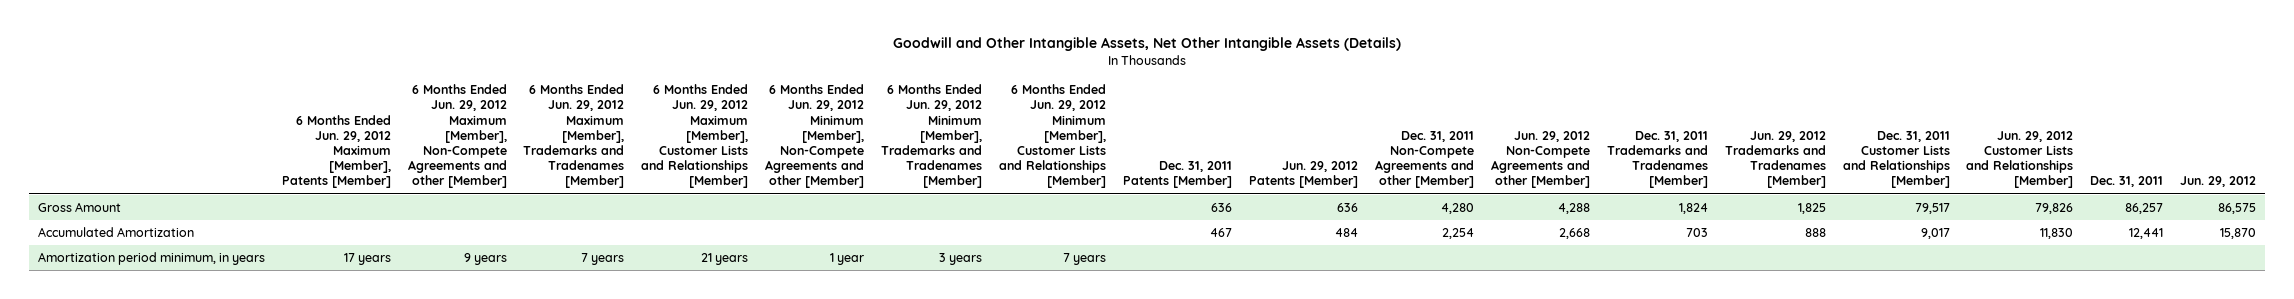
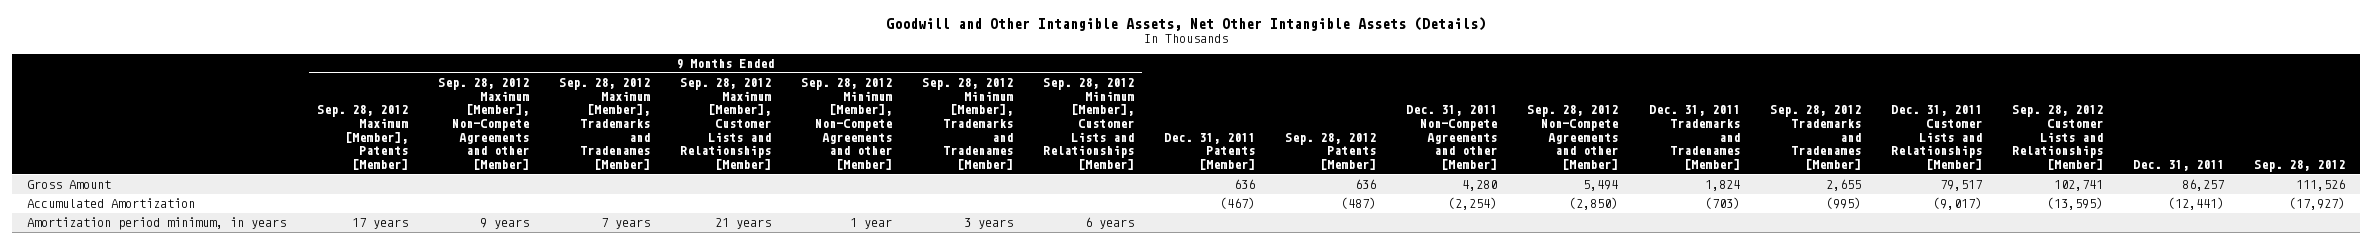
- | 6 Months Ended Jun. 29, 2012 Maximum [Member], Patents [Member] | 6 Months Ended Jun. 29, 2012 Maximum [Member], Non-Compete Agreements and other [Member] | 6 Months Ended Jun. 29, 2012 Maximum [Member], Trademarks and Tradenames [Member] | 6 Months Ended Jun. 29, 2012 Maximum [Member], Customer Lists and Relationships [Member] | 6 Months Ended Jun. 29, 2012 Minimum [Member], Non-Compete Agreements and other [Member] | 6 Months Ended Jun. 29, 2012 Minimum [Member], Trademarks and Tradenames [Member] | 6 Months Ended Jun. 29, 2012 Minimum [Member], Customer Lists and Relationships [Member] | Dec. 31, 2011 Patents [Member] | Jun. 29, 2012 Patents [Member] | Dec. 31, 2011 Non-Compete Agreements and other [Member] | Jun. 29, 2012 Non-Compete Agreements and other [Member] | Dec. 31, 2011 Trademarks and Tradenames [Member] | Jun. 29, 2012 Trademarks and Tradenames [Member] | Dec. 31, 2011 Customer Lists and Relationships [Member] | Jun. 29, 2012 Customer Lists and Relationships [Member] | Dec. 31, 2011 | Jun. 29, 2012
+ | 9 Months Ended Sep. 28, 2012 Maximum [Member], Patents [Member] | 9 Months Ended Sep. 28, 2012 Maximum [Member], Non-Compete Agreements and other [Member] | 9 Months Ended Sep. 28, 2012 Maximum [Member], Trademarks and Tradenames [Member] | 9 Months Ended Sep. 28, 2012 Maximum [Member], Customer Lists and Relationships [Member] | 9 Months Ended Sep. 28, 2012 Minimum [Member], Non-Compete Agreements and other [Member] | 9 Months Ended Sep. 28, 2012 Minimum [Member], Trademarks and Tradenames [Member] | 9 Months Ended Sep. 28, 2012 Minimum [Member], Customer Lists and Relationships [Member] | Dec. 31, 2011 Patents [Member] | Sep. 28, 2012 Patents [Member] | Dec. 31, 2011 Non-Compete Agreements and other [Member] | Sep. 28, 2012 Non-Compete Agreements and other [Member] | Dec. 31, 2011 Trademarks and Tradenames [Member] | Sep. 28, 2012 Trademarks and Tradenames [Member] | Dec. 31, 2011 Customer Lists and Relationships [Member] | Sep. 28, 2012 Customer Lists and Relationships [Member] | Dec. 31, 2011 | Sep. 28, 2012
- Accumulated Amortization | | | | | | | | 467 | 484 | 2,254 | 2,668 | 703 | 888 | 9,017 | 11,830 | 12,441 | 15,870
+ Accumulated Amortization | | | | | | | | (467) | (487) | (2,254) | (2,850) | (703) | (995) | (9,017) | (13,595) | (12,441) | (17,927)

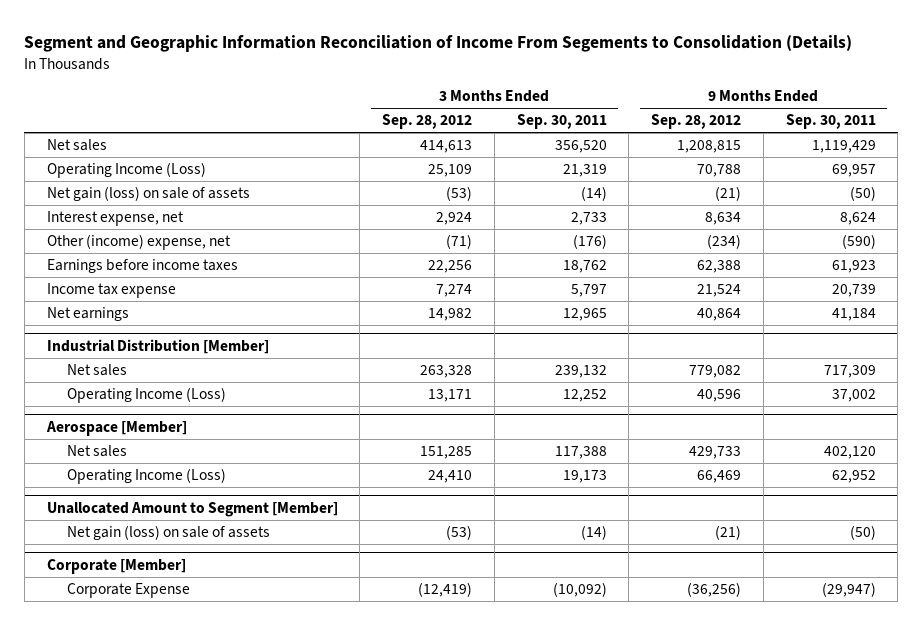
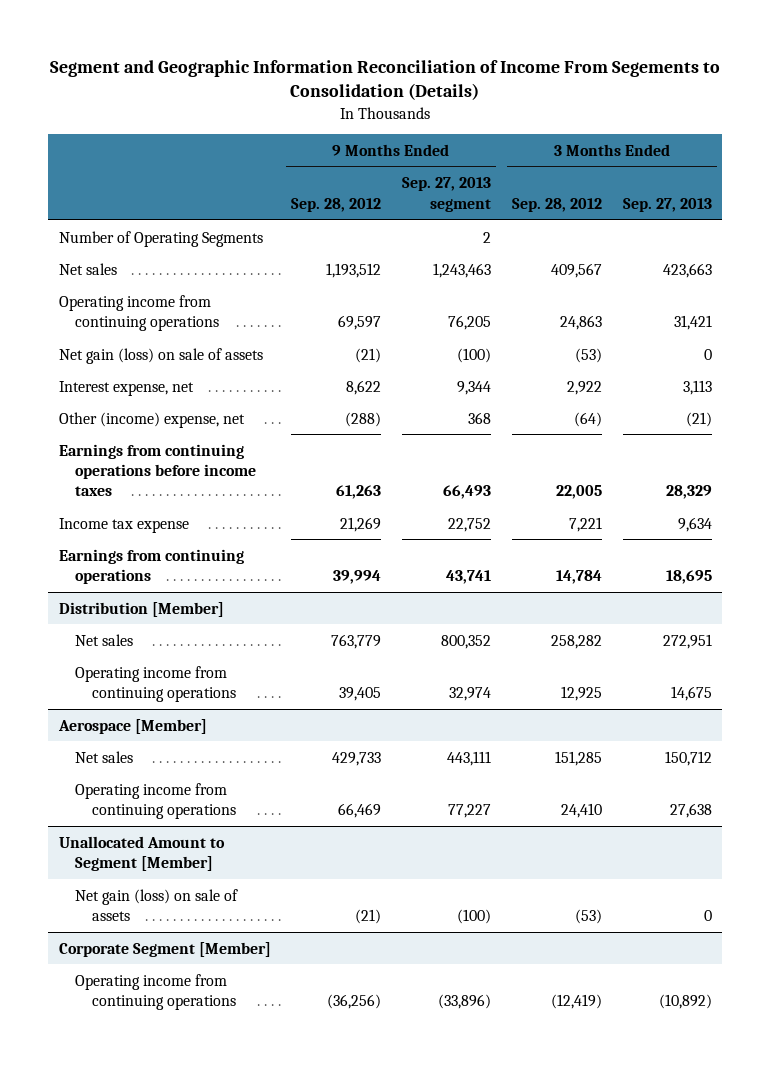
- | 3 Months Ended Sep. 28, 2012 | 3 Months Ended Sep. 30, 2011 | 9 Months Ended Sep. 28, 2012 | 9 Months Ended Sep. 30, 2011
+ | 9 Months Ended Sep. 28, 2012 | 9 Months Ended Sep. 27, 2013 segment | 3 Months Ended Sep. 28, 2012 | 3 Months Ended Sep. 27, 2013
- Net sales | 414,613 | 356,520 | 1,208,815 | 1,119,429
- Operating Income (Loss) | 25,109 | 21,319 | 70,788 | 69,957
+ Number of Operating Segments | | 2 | |
+ Net sales | 1,193,512 | 1,243,463 | 409,567 | 423,663
+ Operating income from continuing operations | 69,597 | 76,205 | 24,863 | 31,421
- Interest expense, net | 2,924 | 2,733 | 8,634 | 8,624
- Other (income) expense, net | (71) | (176) | (234) | (590)
- Earnings before income taxes | 22,256 | 18,762 | 62,388 | 61,923
- Income tax expense | 7,274 | 5,797 | 21,524 | 20,739
- Net earnings | 14,982 | 12,965 | 40,864 | 41,184
- Industrial Distribution [Member]
- Net sales | 263,328 | 239,132 | 779,082 | 717,309
- Operating Income (Loss) | 13,171 | 12,252 | 40,596 | 37,002
+ Interest expense, net | 8,622 | 9,344 | 2,922 | 3,113
+ Other (income) expense, net | (288) | 368 | (64) | (21)
+ Earnings from continuing operations before income taxes | 61,263 | 66,493 | 22,005 | 28,329
+ Income tax expense | 21,269 | 22,752 | 7,221 | 9,634
+ Earnings from continuing operations | 39,994 | 43,741 | 14,784 | 18,695
+ Distribution [Member]
+ Net sales | 763,779 | 800,352 | 258,282 | 272,951
+ Operating income from continuing operations | 39,405 | 32,974 | 12,925 | 14,675
@ Aerospace [Member]
- Operating Income (Loss) | 24,410 | 19,173 | 66,469 | 62,952
+ Operating income from continuing operations | 66,469 | 77,227 | 24,410 | 27,638
- Corporate [Member]
- Corporate Expense | (12,419) | (10,092) | (36,256) | (29,947)
+ Corporate Segment [Member]
+ Operating income from continuing operations | (36,256) | (33,896) | (12,419) | (10,892)

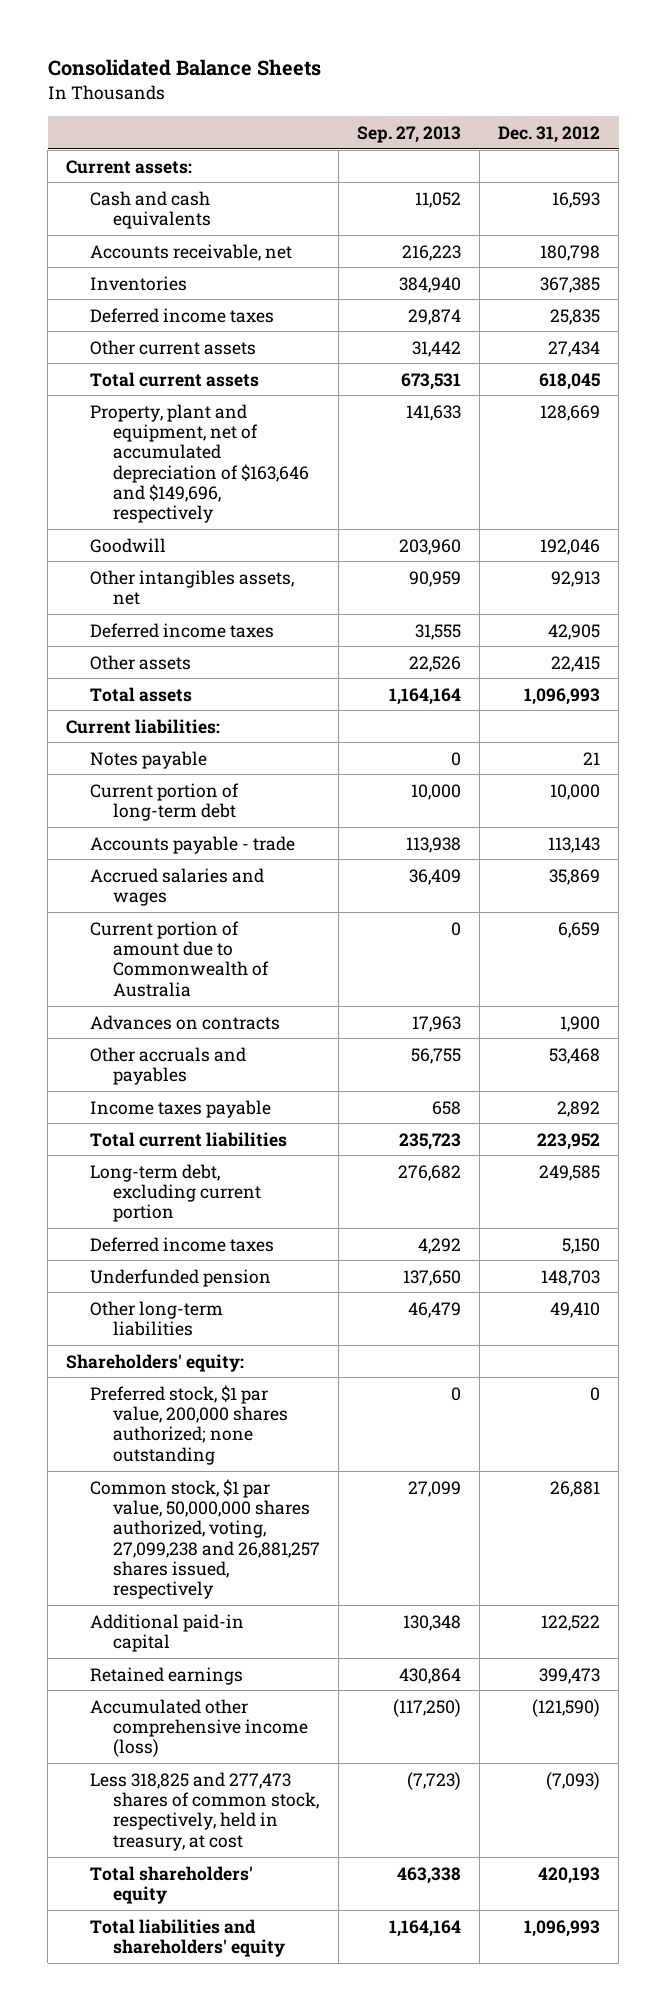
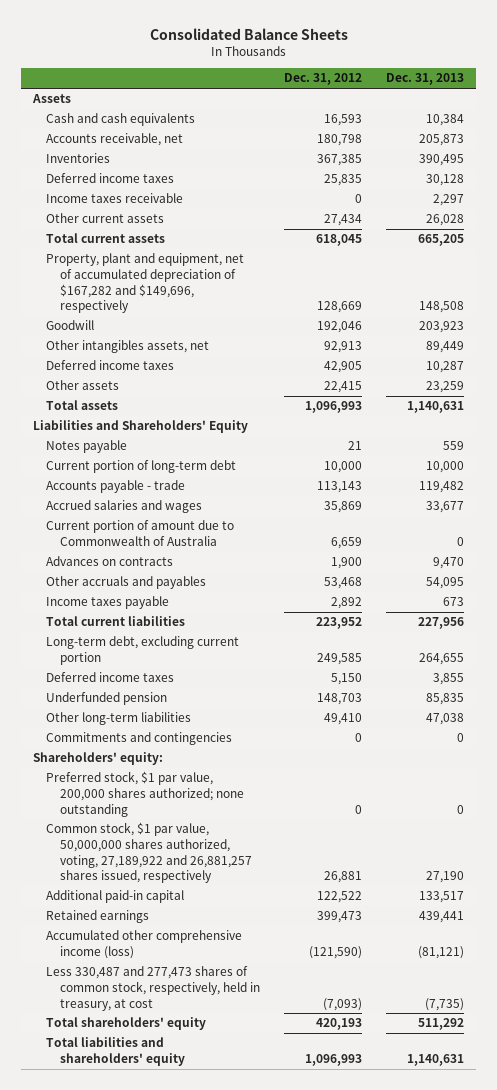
- | Sep. 27, 2013 | Dec. 31, 2012
+ | Dec. 31, 2012 | Dec. 31, 2013
- Current assets:
+ Assets
+ Income taxes receivable | 0 | 2,297
- Property, plant and equipment, net of accumulated depreciation of $163,646 and $149,696, respectively | 141,633 | 128,669
+ Property, plant and equipment, net of accumulated depreciation of $167,282 and $149,696, respectively | 128,669 | 148,508
- Current liabilities:
+ Liabilities and Shareholders' Equity
+ Commitments and contingencies | 0 | 0
- Common stock, $1 par value, 50,000,000 shares authorized, voting, 27,099,238 and 26,881,257 shares issued, respectively | 27,099 | 26,881
+ Common stock, $1 par value, 50,000,000 shares authorized, voting, 27,189,922 and 26,881,257 shares issued, respectively | 26,881 | 27,190
- Less 318,825 and 277,473 shares of common stock, respectively, held in treasury, at cost | (7,723) | (7,093)
+ Less 330,487 and 277,473 shares of common stock, respectively, held in treasury, at cost | (7,093) | (7,735)

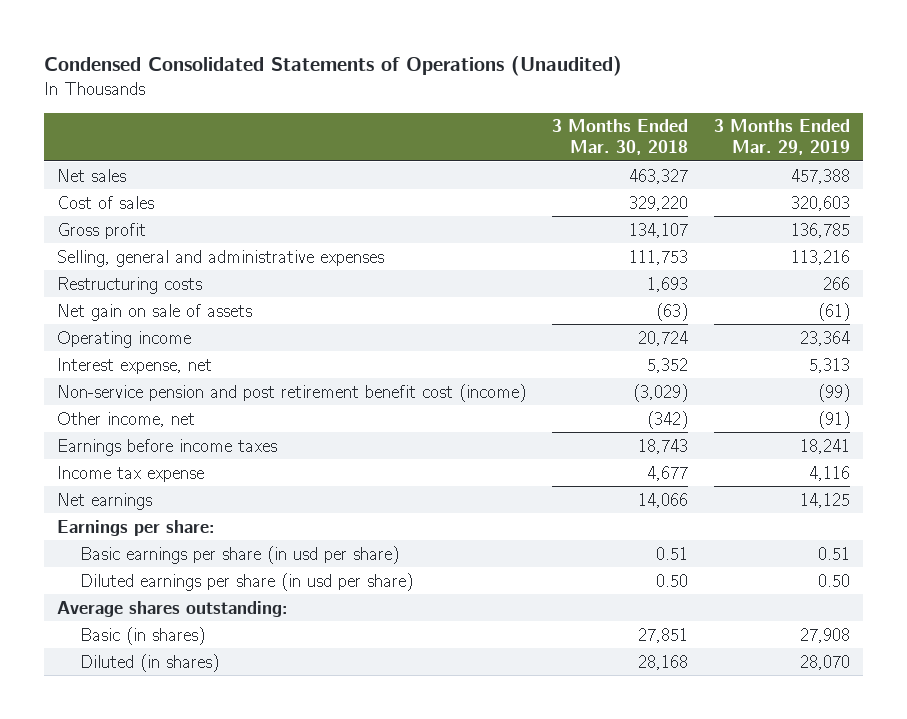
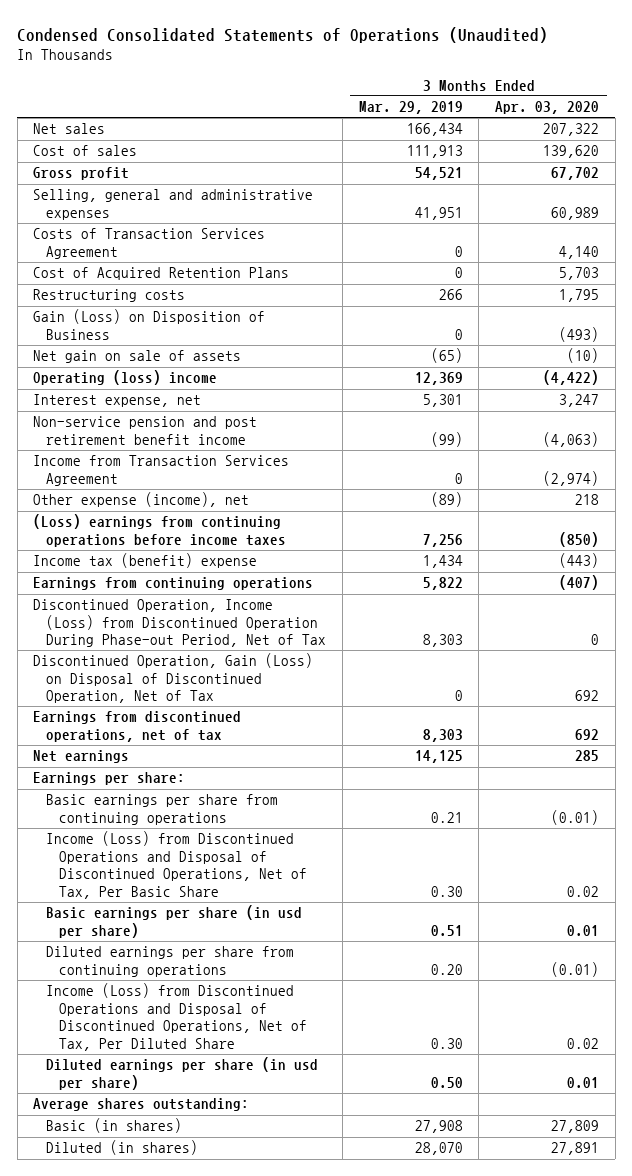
- | 3 Months Ended Mar. 30, 2018 | 3 Months Ended Mar. 29, 2019
+ | 3 Months Ended Mar. 29, 2019 | 3 Months Ended Apr. 03, 2020
- Net sales | 463,327 | 457,388
- Cost of sales | 329,220 | 320,603
- Gross profit | 134,107 | 136,785
- Selling, general and administrative expenses | 111,753 | 113,216
+ Net sales | 166,434 | 207,322
+ Cost of sales | 111,913 | 139,620
+ Gross profit | 54,521 | 67,702
+ Selling, general and administrative expenses | 41,951 | 60,989
+ Costs of Transaction Services Agreement | 0 | 4,140
+ Cost of Acquired Retention Plans | 0 | 5,703
- Net gain on sale of assets | (63) | (61)
- Operating income | 20,724 | 23,364
- Interest expense, net | 5,352 | 5,313
- Non-service pension and post retirement benefit cost (income) | (3,029) | (99)
- Other income, net | (342) | (91)
- Earnings before income taxes | 18,743 | 18,241
- Income tax expense | 4,677 | 4,116
+ Gain (Loss) on Disposition of Business | 0 | (493)
+ Net gain on sale of assets | (65) | (10)
+ Operating (loss) income | 12,369 | (4,422)
+ Interest expense, net | 5,301 | 3,247
+ Non-service pension and post retirement benefit income | (99) | (4,063)
+ Income from Transaction Services Agreement | 0 | (2,974)
+ Other expense (income), net | (89) | 218
+ (Loss) earnings from continuing operations before income taxes | 7,256 | (850)
+ Income tax (benefit) expense | 1,434 | (443)
+ Earnings from continuing operations | 5,822 | (407)
+ Discontinued Operation, Income (Loss) from Discontinued Operation During Phase-out Period, Net of Tax | 8,303 | 0
+ Discontinued Operation, Gain (Loss) on Disposal of Discontinued Operation, Net of Tax | 0 | 692
+ Earnings from discontinued operations, net of tax | 8,303 | 692
+ Basic earnings per share from continuing operations | 0.21 | (0.01)
+ Income (Loss) from Discontinued Operations and Disposal of Discontinued Operations, Net of Tax, Per Basic Share | 0.30 | 0.02
+ Diluted earnings per share from continuing operations | 0.20 | (0.01)
+ Income (Loss) from Discontinued Operations and Disposal of Discontinued Operations, Net of Tax, Per Diluted Share | 0.30 | 0.02

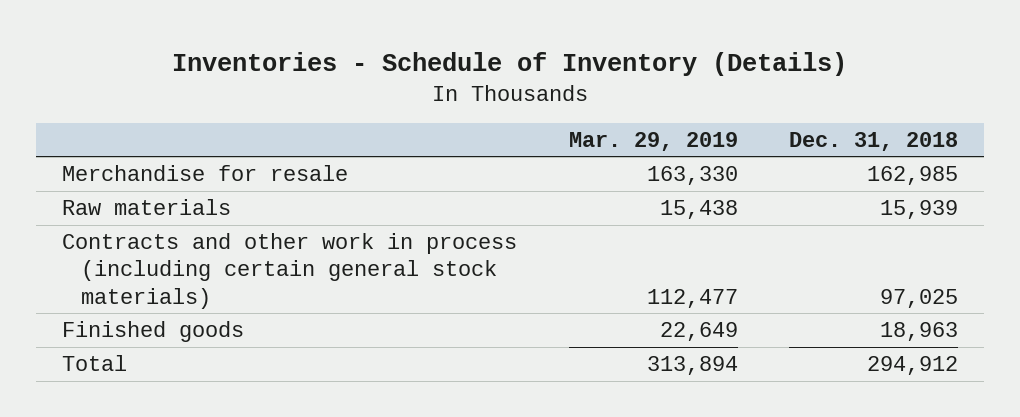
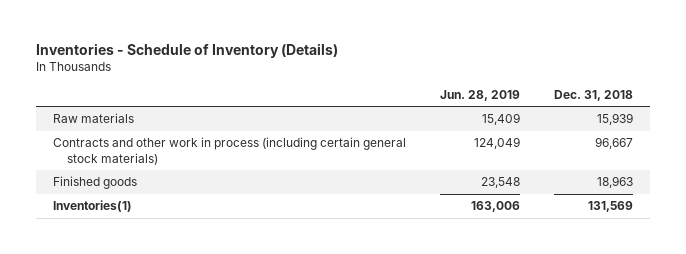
- | Mar. 29, 2019 | Dec. 31, 2018
+ | Jun. 28, 2019 | Dec. 31, 2018
- Merchandise for resale | 163,330 | 162,985
- Contracts and other work in process (including certain general stock materials) | 112,477 | 97,025
+ Contracts and other work in process (including certain general stock materials) | 124,049 | 96,667
- Total | 313,894 | 294,912
+ Inventories(1) | 163,006 | 131,569

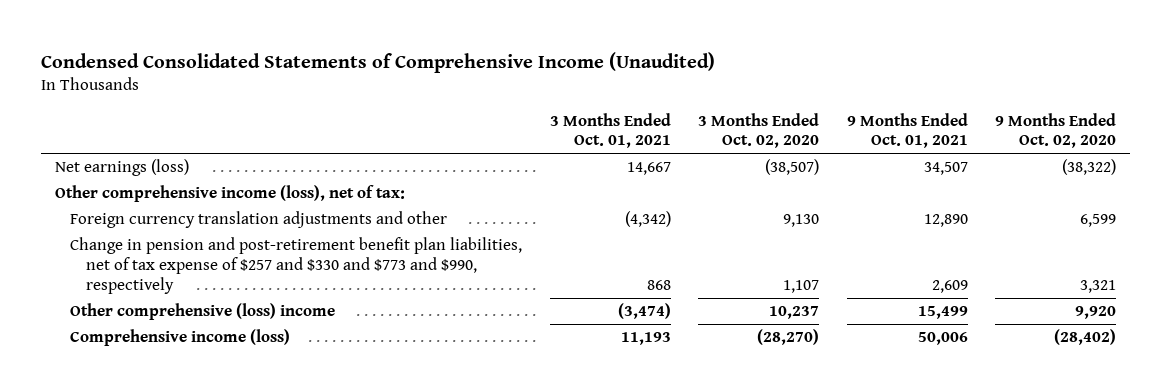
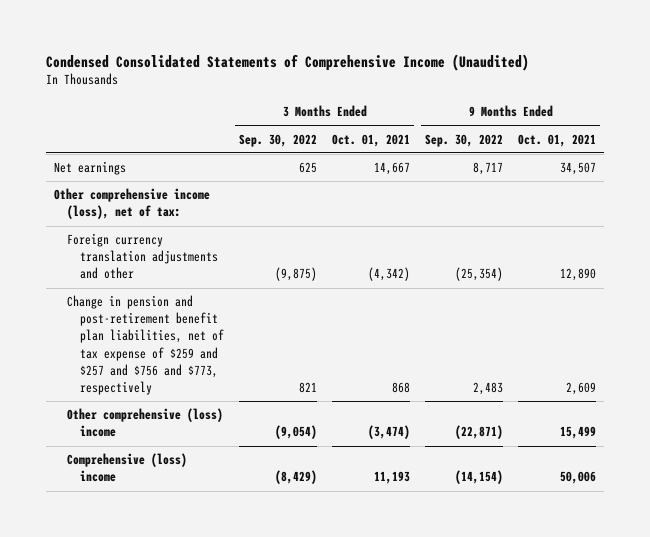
- | 3 Months Ended Oct. 01, 2021 | 3 Months Ended Oct. 02, 2020 | 9 Months Ended Oct. 01, 2021 | 9 Months Ended Oct. 02, 2020
+ | 3 Months Ended Sep. 30, 2022 | 3 Months Ended Oct. 01, 2021 | 9 Months Ended Sep. 30, 2022 | 9 Months Ended Oct. 01, 2021
- Net earnings (loss) | 14,667 | (38,507) | 34,507 | (38,322)
+ Net earnings | 625 | 14,667 | 8,717 | 34,507
- Change in pension and post-retirement benefit plan liabilities, net of tax expense of $257 and $330 and $773 and $990, respectively | 868 | 1,107 | 2,609 | 3,321
+ Change in pension and post-retirement benefit plan liabilities, net of tax expense of $259 and $257 and $756 and $773, respectively | 821 | 868 | 2,483 | 2,609
- Comprehensive income (loss) | 11,193 | (28,270) | 50,006 | (28,402)
+ Comprehensive (loss) income | (8,429) | 11,193 | (14,154) | 50,006

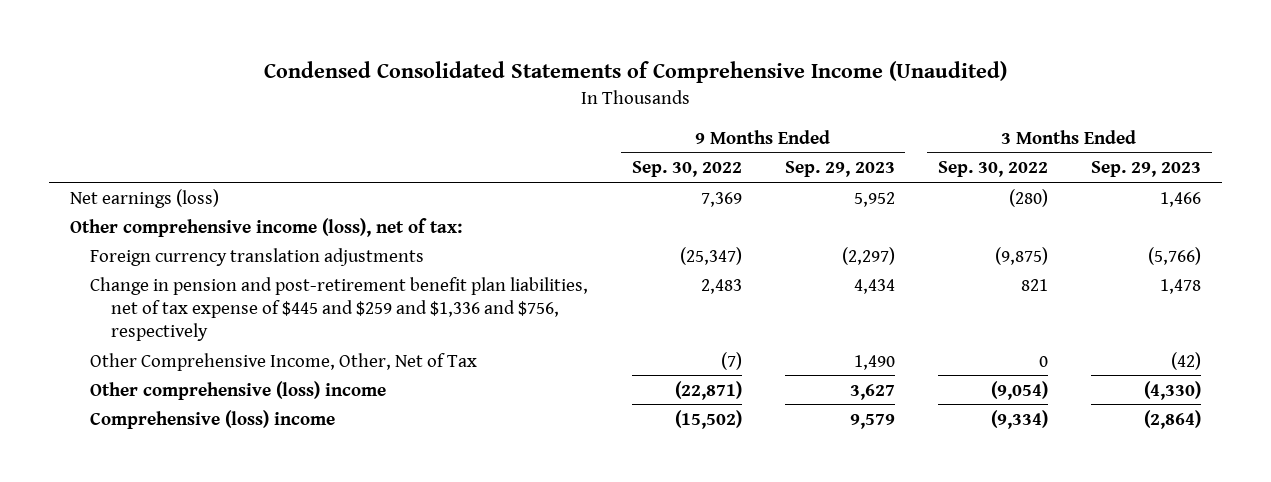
- | 3 Months Ended Sep. 30, 2022 | 3 Months Ended Oct. 01, 2021 | 9 Months Ended Sep. 30, 2022 | 9 Months Ended Oct. 01, 2021
+ | 9 Months Ended Sep. 30, 2022 | 9 Months Ended Sep. 29, 2023 | 3 Months Ended Sep. 30, 2022 | 3 Months Ended Sep. 29, 2023
- Net earnings | 625 | 14,667 | 8,717 | 34,507
+ Net earnings (loss) | 7,369 | 5,952 | (280) | 1,466
- Foreign currency translation adjustments and other | (9,875) | (4,342) | (25,354) | 12,890
- Change in pension and post-retirement benefit plan liabilities, net of tax expense of $259 and $257 and $756 and $773, respectively | 821 | 868 | 2,483 | 2,609
+ Foreign currency translation adjustments | (25,347) | (2,297) | (9,875) | (5,766)
+ Change in pension and post-retirement benefit plan liabilities, net of tax expense of $445 and $259 and $1,336 and $756, respectively | 2,483 | 4,434 | 821 | 1,478
+ Other Comprehensive Income, Other, Net of Tax | (7) | 1,490 | 0 | (42)
- Comprehensive (loss) income | (8,429) | 11,193 | (14,154) | 50,006
+ Comprehensive (loss) income | (15,502) | 9,579 | (9,334) | (2,864)

